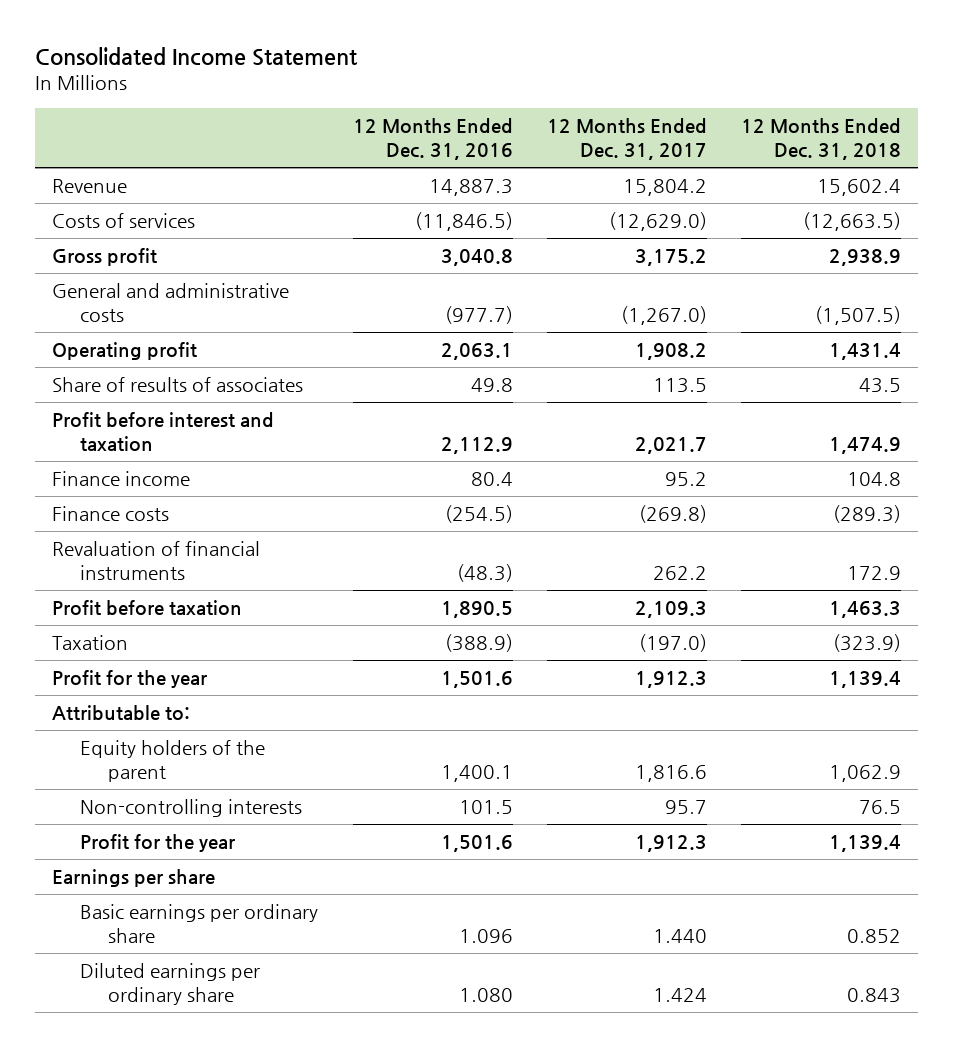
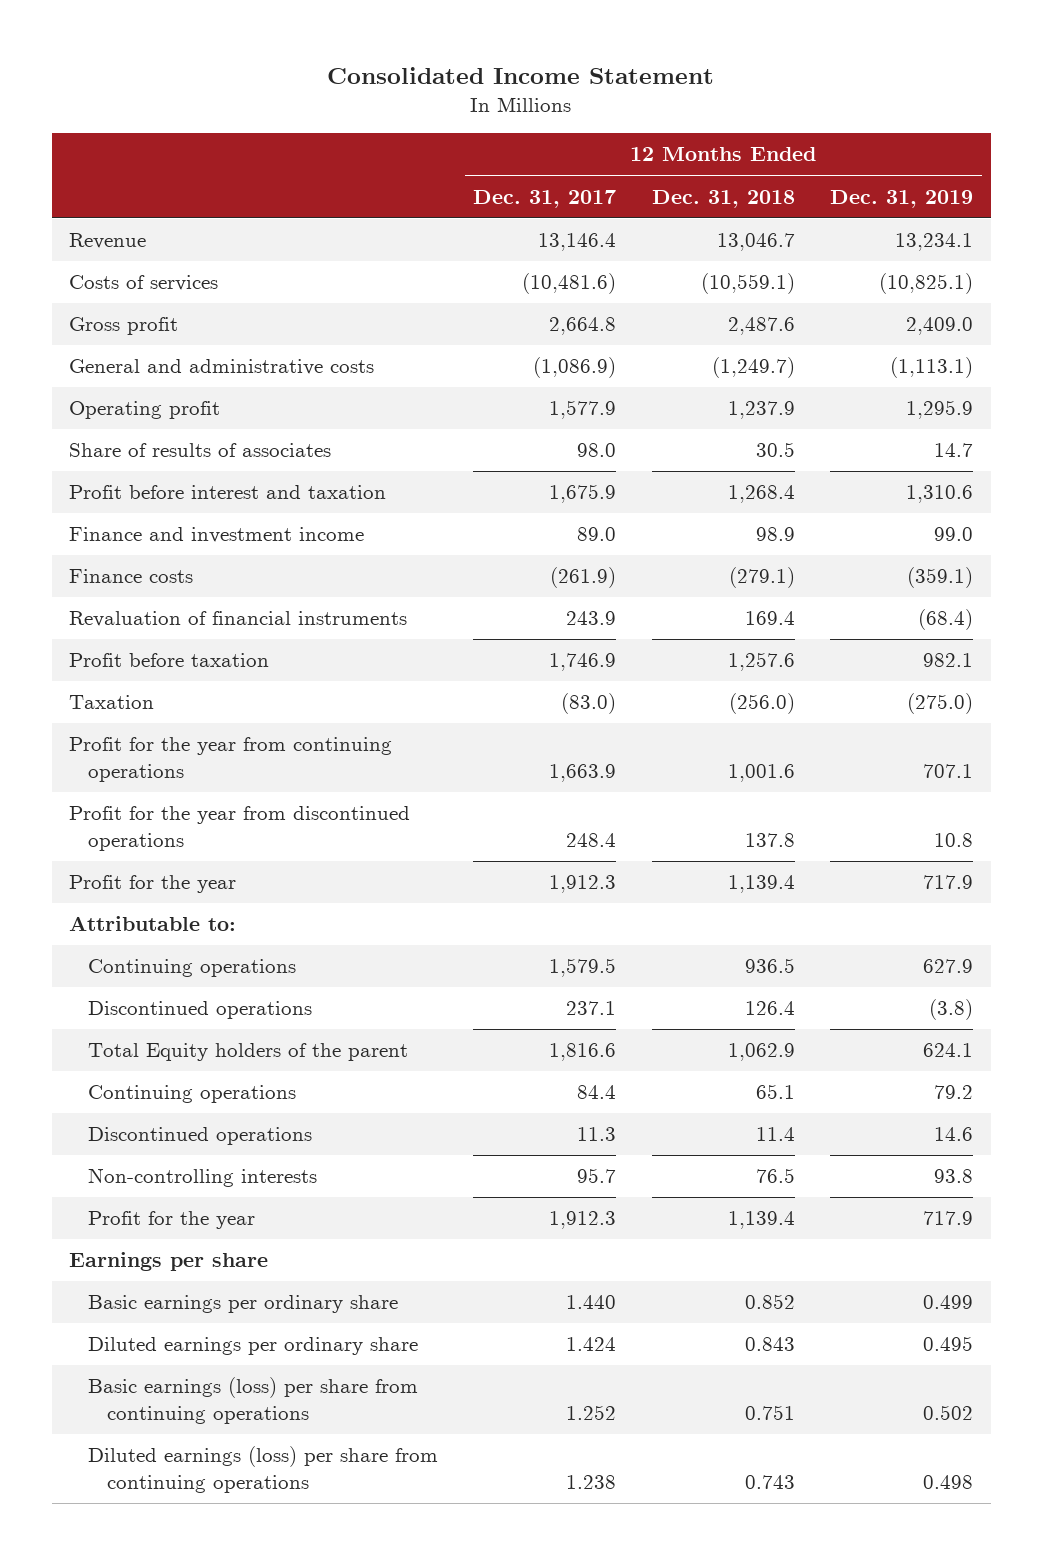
- | 12 Months Ended Dec. 31, 2016 | 12 Months Ended Dec. 31, 2017 | 12 Months Ended Dec. 31, 2018
+ | 12 Months Ended Dec. 31, 2017 | 12 Months Ended Dec. 31, 2018 | 12 Months Ended Dec. 31, 2019
- Revenue | 14,887.3 | 15,804.2 | 15,602.4
- Costs of services | (11,846.5) | (12,629.0) | (12,663.5)
- Gross profit | 3,040.8 | 3,175.2 | 2,938.9
- General and administrative costs | (977.7) | (1,267.0) | (1,507.5)
- Operating profit | 2,063.1 | 1,908.2 | 1,431.4
- Share of results of associates | 49.8 | 113.5 | 43.5
- Profit before interest and taxation | 2,112.9 | 2,021.7 | 1,474.9
- Finance income | 80.4 | 95.2 | 104.8
- Finance costs | (254.5) | (269.8) | (289.3)
- Revaluation of financial instruments | (48.3) | 262.2 | 172.9
- Profit before taxation | 1,890.5 | 2,109.3 | 1,463.3
- Taxation | (388.9) | (197.0) | (323.9)
+ Revenue | 13,146.4 | 13,046.7 | 13,234.1
+ Costs of services | (10,481.6) | (10,559.1) | (10,825.1)
+ Gross profit | 2,664.8 | 2,487.6 | 2,409.0
+ General and administrative costs | (1,086.9) | (1,249.7) | (1,113.1)
+ Operating profit | 1,577.9 | 1,237.9 | 1,295.9
+ Share of results of associates | 98.0 | 30.5 | 14.7
+ Profit before interest and taxation | 1,675.9 | 1,268.4 | 1,310.6
+ Finance and investment income | 89.0 | 98.9 | 99.0
+ Finance costs | (261.9) | (279.1) | (359.1)
+ Revaluation of financial instruments | 243.9 | 169.4 | (68.4)
+ Profit before taxation | 1,746.9 | 1,257.6 | 982.1
+ Taxation | (83.0) | (256.0) | (275.0)
+ Profit for the year from continuing operations | 1,663.9 | 1,001.6 | 707.1
+ Profit for the year from discontinued operations | 248.4 | 137.8 | 10.8
- Equity holders of the parent | 1,400.1 | 1,816.6 | 1,062.9
+ Continuing operations | 1,579.5 | 936.5 | 627.9
+ Discontinued operations | 237.1 | 126.4 | (3.8)
+ Total Equity holders of the parent | 1,816.6 | 1,062.9 | 624.1
+ Continuing operations | 84.4 | 65.1 | 79.2
+ Discontinued operations | 11.3 | 11.4 | 14.6
+ Basic earnings (loss) per share from continuing operations | 1.252 | 0.751 | 0.502
+ Diluted earnings (loss) per share from continuing operations | 1.238 | 0.743 | 0.498

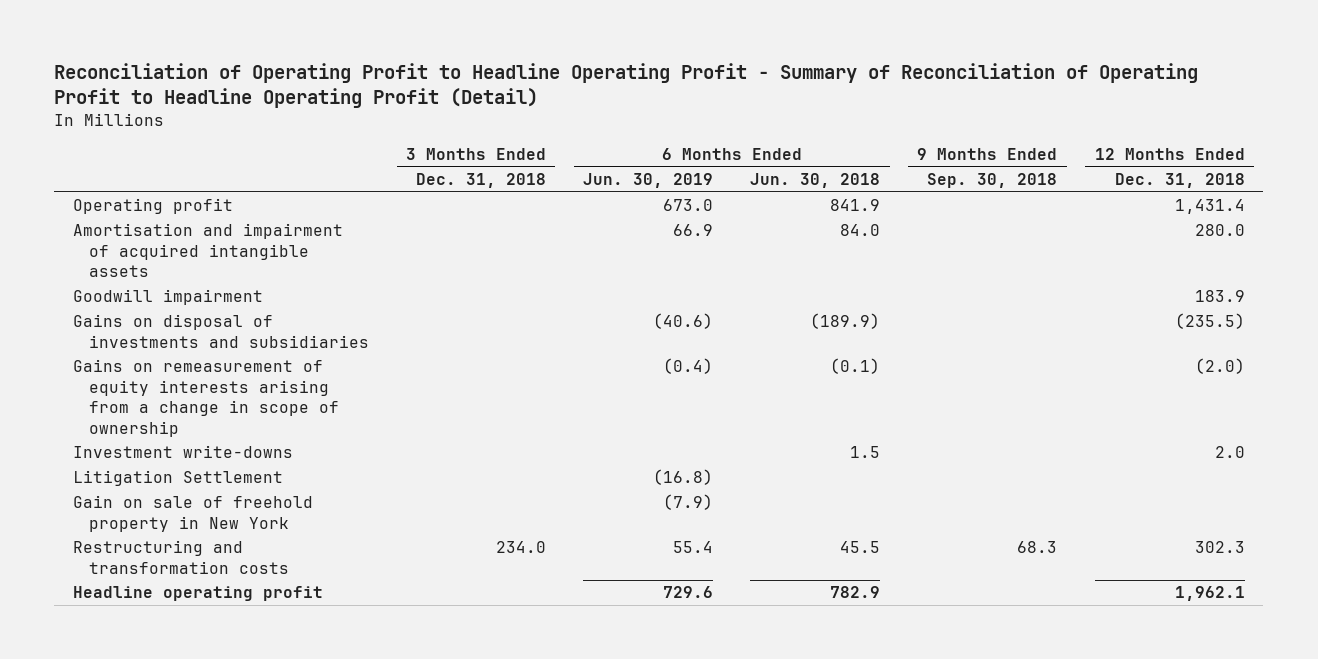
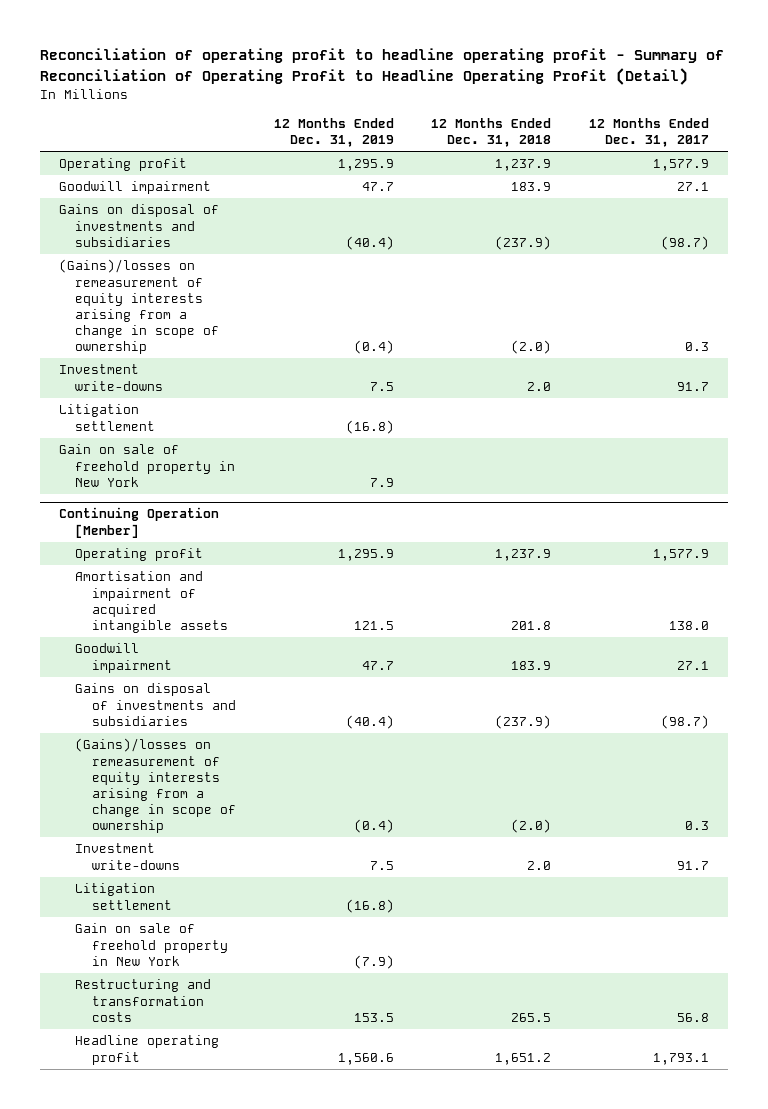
- Reconciliation of Operating Profit to Headline Operating Profit - Summary of Reconciliation of Operating Profit to Headline Operating Profit (Detail)
+ Reconciliation of operating profit to headline operating profit - Summary of Reconciliation of Operating Profit to Headline Operating Profit (Detail)
- | 3 Months Ended Dec. 31, 2018 | 6 Months Ended Jun. 30, 2019 | 6 Months Ended Jun. 30, 2018 | 9 Months Ended Sep. 30, 2018 | 12 Months Ended Dec. 31, 2018
+ | 12 Months Ended Dec. 31, 2019 | 12 Months Ended Dec. 31, 2018 | 12 Months Ended Dec. 31, 2017
- Operating profit | | 673.0 | 841.9 | | 1,431.4
- Amortisation and impairment of acquired intangible assets | | 66.9 | 84.0 | | 280.0
+ Operating profit | 1,295.9 | 1,237.9 | 1,577.9
- Gains on disposal of investments and subsidiaries | | (40.6) | (189.9) | | (235.5)
- Gains on remeasurement of equity interests arising from a change in scope of ownership | | (0.4) | (0.1) | | (2.0)
+ Gains on disposal of investments and subsidiaries | (40.4) | (237.9) | (98.7)
+ (Gains)/losses on remeasurement of equity interests arising from a change in scope of ownership | (0.4) | (2.0) | 0.3
- Litigation Settlement | | (16.8) | | |
+ Litigation settlement | (16.8) | |
- Restructuring and transformation costs | 234.0 | 55.4 | 45.5 | 68.3 | 302.3
- Headline operating profit | | 729.6 | 782.9 | | 1,962.1
+ Continuing Operation [Member]
+ Operating profit | 1,295.9 | 1,237.9 | 1,577.9
+ Amortisation and impairment of acquired intangible assets | 121.5 | 201.8 | 138.0
+ Goodwill impairment | 47.7 | 183.9 | 27.1
+ Gains on disposal of investments and subsidiaries | (40.4) | (237.9) | (98.7)
+ (Gains)/losses on remeasurement of equity interests arising from a change in scope of ownership | (0.4) | (2.0) | 0.3
+ Investment write-downs | 7.5 | 2.0 | 91.7
+ Litigation settlement | (16.8) | |
+ Gain on sale of freehold property in New York | (7.9) | |
+ Restructuring and transformation costs | 153.5 | 265.5 | 56.8
+ Headline operating profit | 1,560.6 | 1,651.2 | 1,793.1

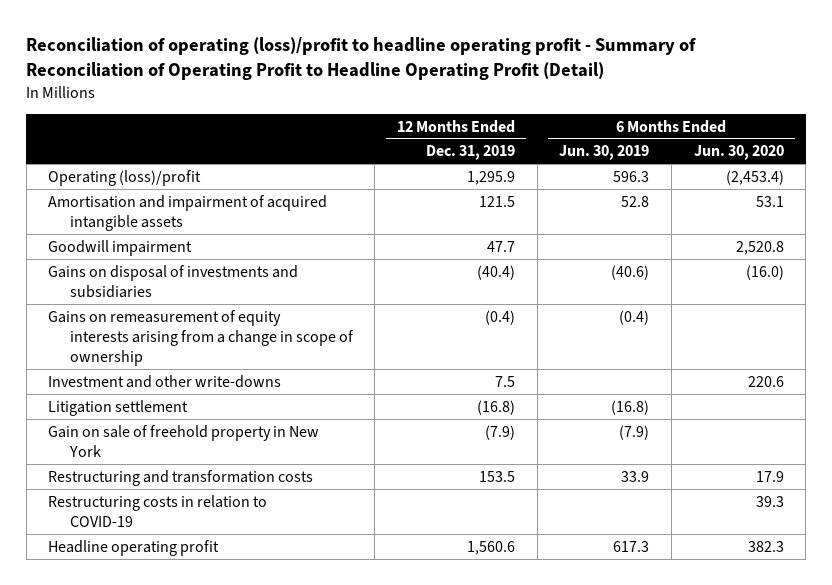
- Reconciliation of operating profit to headline operating profit - Summary of Reconciliation of Operating Profit to Headline Operating Profit (Detail)
+ Reconciliation of operating (loss)/profit to headline operating profit - Summary of Reconciliation of Operating Profit to Headline Operating Profit (Detail)
- | 12 Months Ended Dec. 31, 2019 | 12 Months Ended Dec. 31, 2018 | 12 Months Ended Dec. 31, 2017
+ | 12 Months Ended Dec. 31, 2019 | 6 Months Ended Jun. 30, 2019 | 6 Months Ended Jun. 30, 2020
- Operating profit | 1,295.9 | 1,237.9 | 1,577.9
- Goodwill impairment | 47.7 | 183.9 | 27.1
- Gains on disposal of investments and subsidiaries | (40.4) | (237.9) | (98.7)
- (Gains)/losses on remeasurement of equity interests arising from a change in scope of ownership | (0.4) | (2.0) | 0.3
- Investment write-downs | 7.5 | 2.0 | 91.7
- Litigation settlement | (16.8) | |
- Gain on sale of freehold property in New York | 7.9 | |
- Continuing Operation [Member]
- Operating profit | 1,295.9 | 1,237.9 | 1,577.9
+ Operating (loss)/profit | 1,295.9 | 596.3 | (2,453.4)
- (Gains)/losses on remeasurement of equity interests arising from a change in scope of ownership | (0.4) | (2.0) | 0.3
- Investment write-downs | 7.5 | 2.0 | 91.7
+ Gains on remeasurement of equity interests arising from a change in scope of ownership | (0.4) | (0.4) |
+ Investment and other write-downs | 7.5 | | 220.6
+ Restructuring costs in relation to COVID-19 | | | 39.3

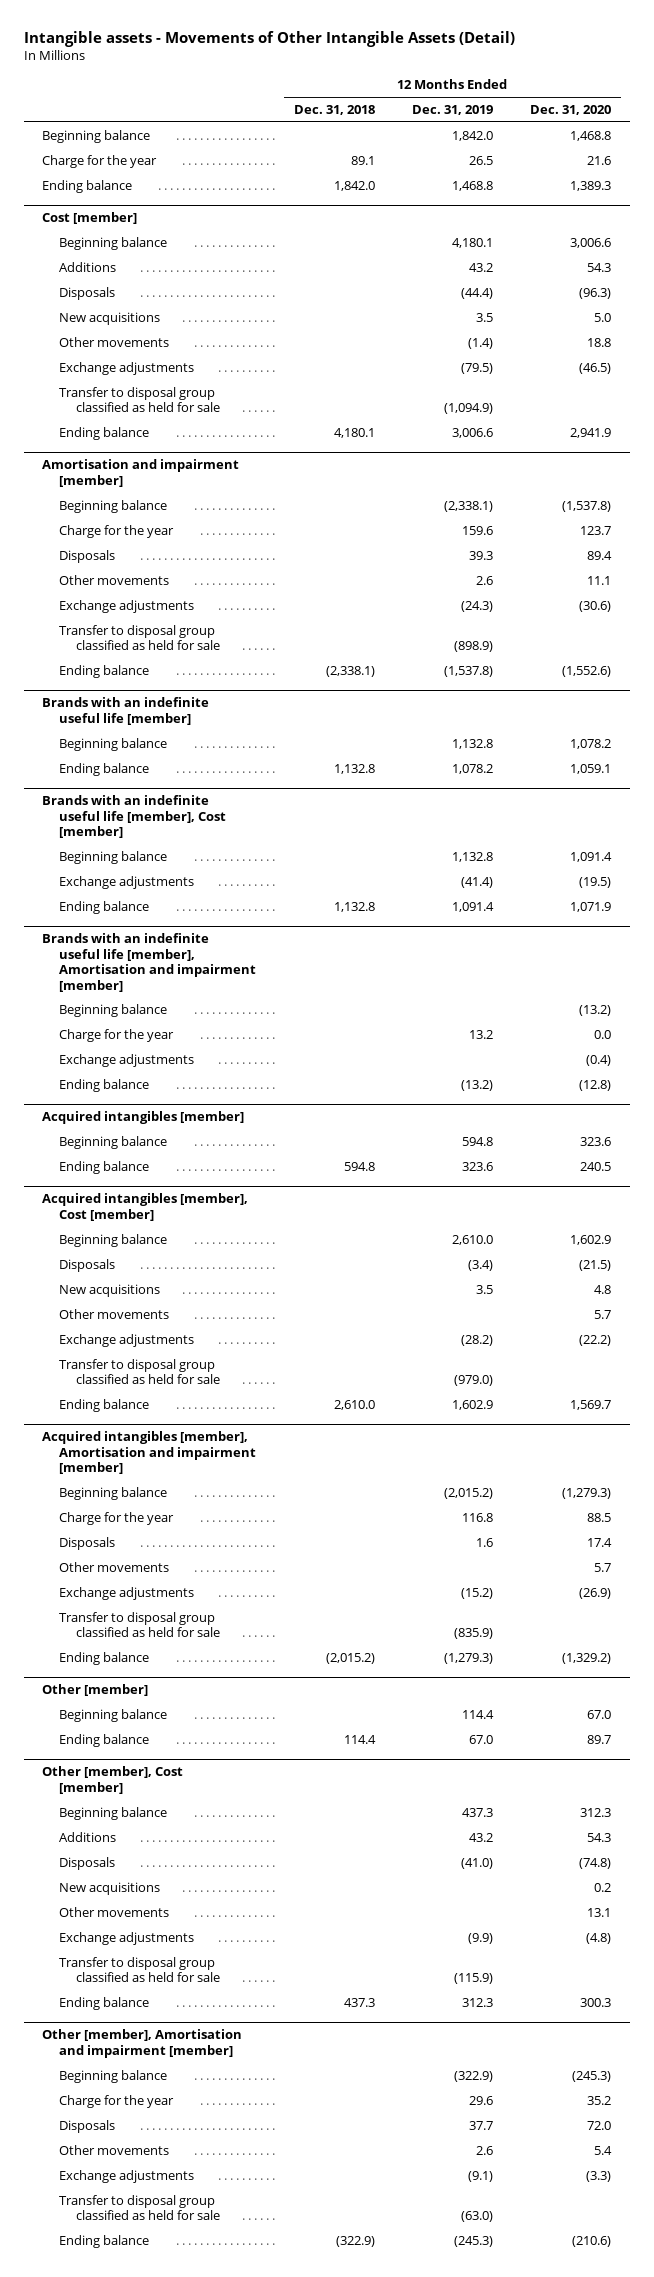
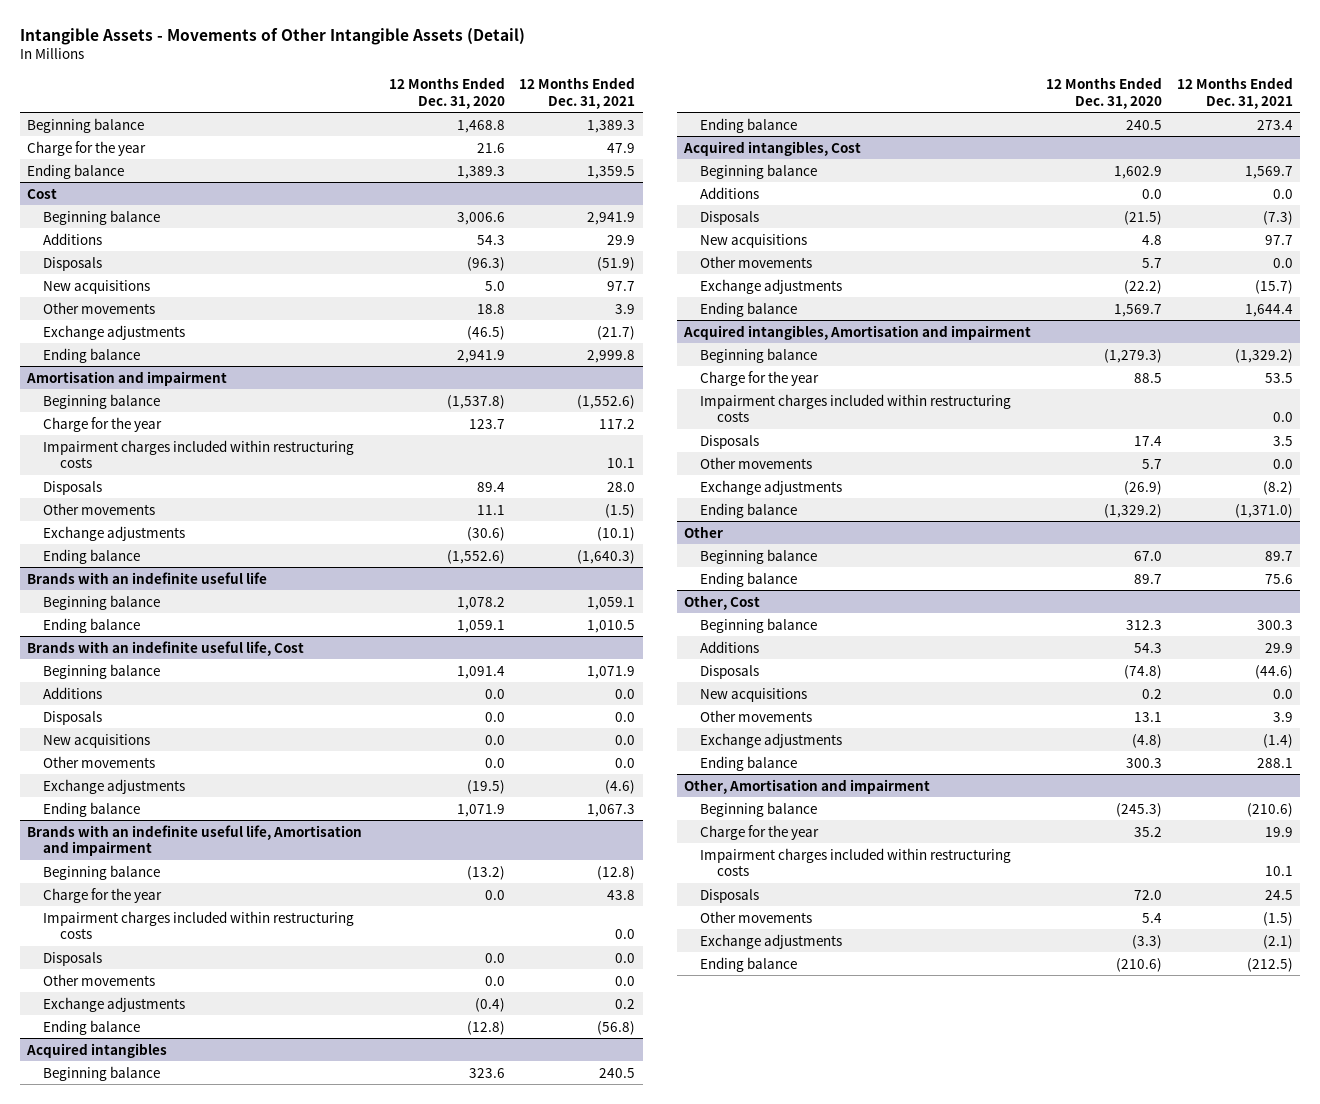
- Intangible assets - Movements of Other Intangible Assets (Detail)
+ Intangible Assets - Movements of Other Intangible Assets (Detail)
- | 12 Months Ended Dec. 31, 2018 | 12 Months Ended Dec. 31, 2019 | 12 Months Ended Dec. 31, 2020
+ | 12 Months Ended Dec. 31, 2020 | 12 Months Ended Dec. 31, 2021
- Cost [member]
+ Cost
- Transfer to disposal group classified as held for sale | | (1,094.9) |
- Amortisation and impairment [member]
+ Amortisation and impairment
+ Impairment charges included within restructuring costs | | 10.1
- Transfer to disposal group classified as held for sale | | (898.9) |
- Brands with an indefinite useful life [member]
+ Brands with an indefinite useful life
- Brands with an indefinite useful life [member], Cost [member]
+ Brands with an indefinite useful life, Cost
+ Additions | 0.0 | 0.0
+ Disposals | 0.0 | 0.0
+ New acquisitions | 0.0 | 0.0
+ Other movements | 0.0 | 0.0
- Brands with an indefinite useful life [member], Amortisation and impairment [member]
+ Brands with an indefinite useful life, Amortisation and impairment
+ Impairment charges included within restructuring costs | | 0.0
+ Disposals | 0.0 | 0.0
+ Other movements | 0.0 | 0.0
- Acquired intangibles [member]
+ Acquired intangibles
- Acquired intangibles [member], Cost [member]
+ Acquired intangibles, Cost
+ Additions | 0.0 | 0.0
- Transfer to disposal group classified as held for sale | | (979.0) |
- Acquired intangibles [member], Amortisation and impairment [member]
+ Acquired intangibles, Amortisation and impairment
+ Impairment charges included within restructuring costs | | 0.0
- Transfer to disposal group classified as held for sale | | (835.9) |
- Other [member]
+ Other
- Other [member], Cost [member]
+ Other, Cost
- Transfer to disposal group classified as held for sale | | (115.9) |
- Other [member], Amortisation and impairment [member]
+ Other, Amortisation and impairment
+ Impairment charges included within restructuring costs | | 10.1
- Transfer to disposal group classified as held for sale | | (63.0) |

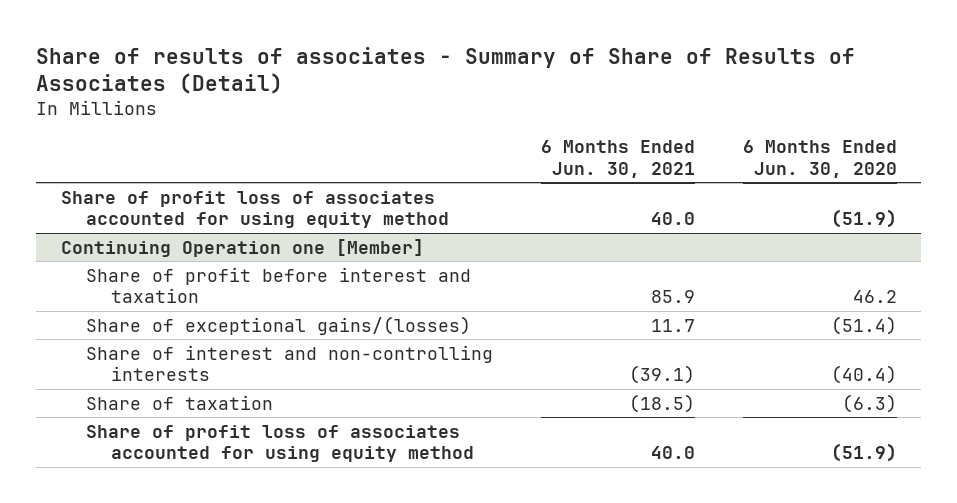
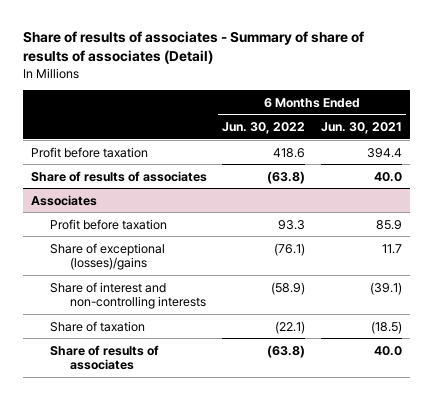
- Share of results of associates - Summary of Share of Results of Associates (Detail)
+ Share of results of associates - Summary of share of results of associates (Detail)
- | 6 Months Ended Jun. 30, 2021 | 6 Months Ended Jun. 30, 2020
+ | 6 Months Ended Jun. 30, 2022 | 6 Months Ended Jun. 30, 2021
- Share of profit loss of associates accounted for using equity method | 40.0 | (51.9)
- Continuing Operation one [Member]
- Share of profit before interest and taxation | 85.9 | 46.2
- Share of exceptional gains/(losses) | 11.7 | (51.4)
+ Profit before taxation | 418.6 | 394.4
+ Share of results of associates | (63.8) | 40.0
+ Associates
+ Profit before taxation | 93.3 | 85.9
+ Share of exceptional (losses)/gains | (76.1) | 11.7
- Share of profit loss of associates accounted for using equity method | 40.0 | (51.9)
+ Share of results of associates | (63.8) | 40.0

